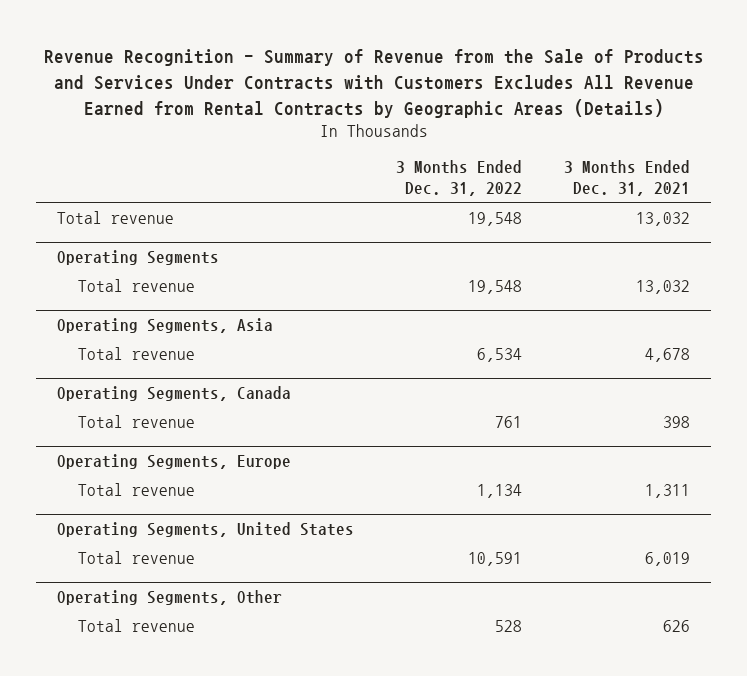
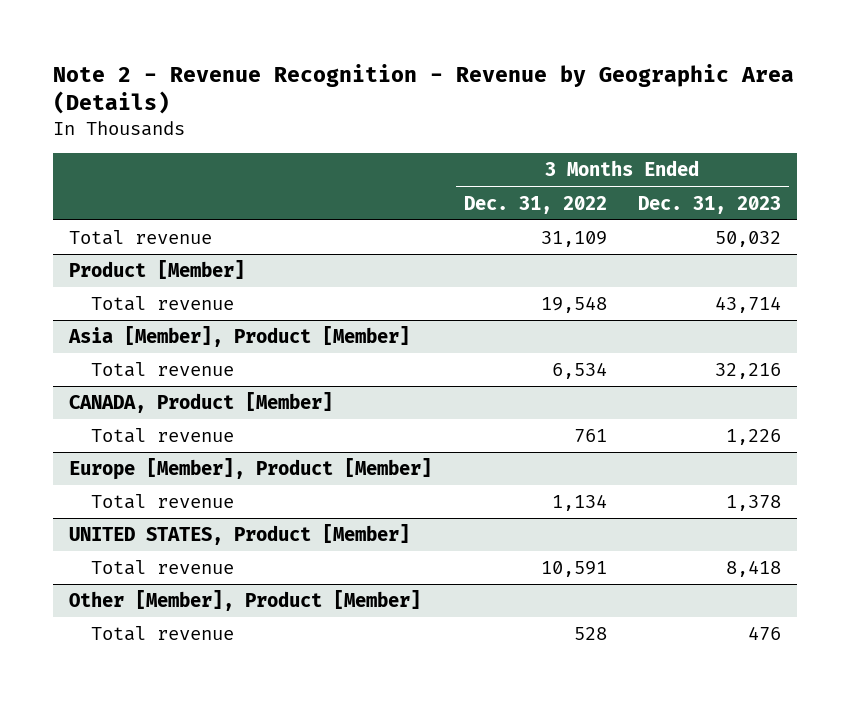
- Revenue Recognition - Summary of Revenue from the Sale of Products and Services Under Contracts with Customers Excludes All Revenue Earned from Rental Contracts by Geographic Areas (Details)
+ Note 2 - Revenue Recognition - Revenue by Geographic Area (Details)
- | 3 Months Ended Dec. 31, 2022 | 3 Months Ended Dec. 31, 2021
+ | 3 Months Ended Dec. 31, 2022 | 3 Months Ended Dec. 31, 2023
- Total revenue | 19,548 | 13,032
- Operating Segments
+ Total revenue | 31,109 | 50,032
+ Product [Member]
- Operating Segments, Asia
+ Asia [Member], Product [Member]
- Operating Segments, Canada
+ CANADA, Product [Member]
- Operating Segments, Europe
+ Europe [Member], Product [Member]
- Operating Segments, United States
+ UNITED STATES, Product [Member]
- Operating Segments, Other
+ Other [Member], Product [Member]

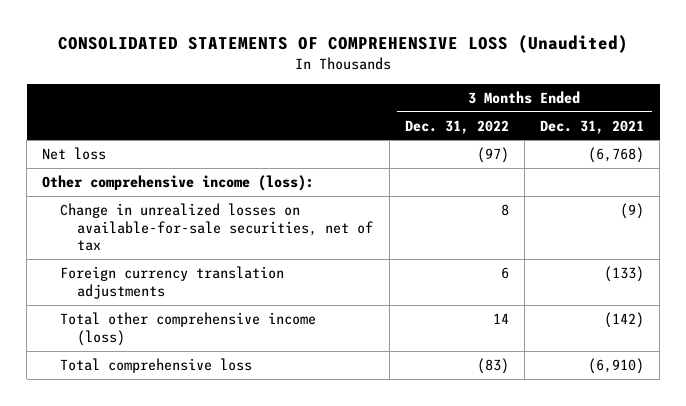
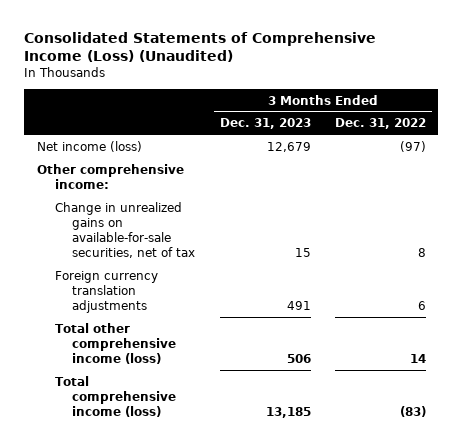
- CONSOLIDATED STATEMENTS OF COMPREHENSIVE LOSS (Unaudited)
+ Consolidated Statements of Comprehensive Income (Loss) (Unaudited)
- | 3 Months Ended Dec. 31, 2022 | 3 Months Ended Dec. 31, 2021
+ | 3 Months Ended Dec. 31, 2023 | 3 Months Ended Dec. 31, 2022
- Net loss | (97) | (6,768)
- Other comprehensive income (loss):
- Change in unrealized losses on available-for-sale securities, net of tax | 8 | (9)
+ Net income (loss) | 12,679 | (97)
+ Other comprehensive income:
+ Change in unrealized gains on available-for-sale securities, net of tax | 15 | 8
- Total comprehensive loss | (83) | (6,910)
+ Total comprehensive income (loss) | 13,185 | (83)

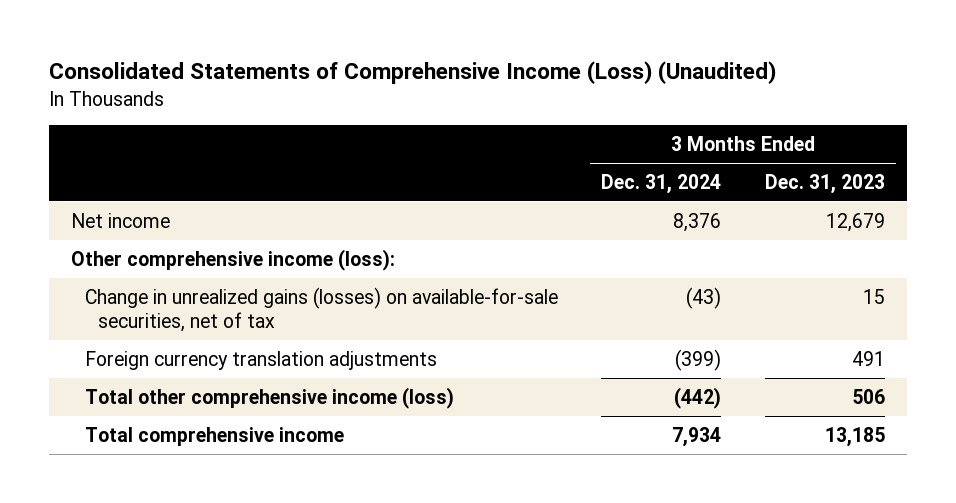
- | 3 Months Ended Dec. 31, 2023 | 3 Months Ended Dec. 31, 2022
+ | 3 Months Ended Dec. 31, 2024 | 3 Months Ended Dec. 31, 2023
- Net income (loss) | 12,679 | (97)
- Other comprehensive income:
- Change in unrealized gains on available-for-sale securities, net of tax | 15 | 8
+ Net income | 8,376 | 12,679
+ Other comprehensive income (loss):
+ Change in unrealized gains (losses) on available-for-sale securities, net of tax | (43) | 15
- Total comprehensive income (loss) | 13,185 | (83)
+ Total comprehensive income | 7,934 | 13,185

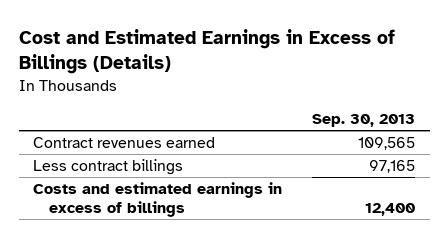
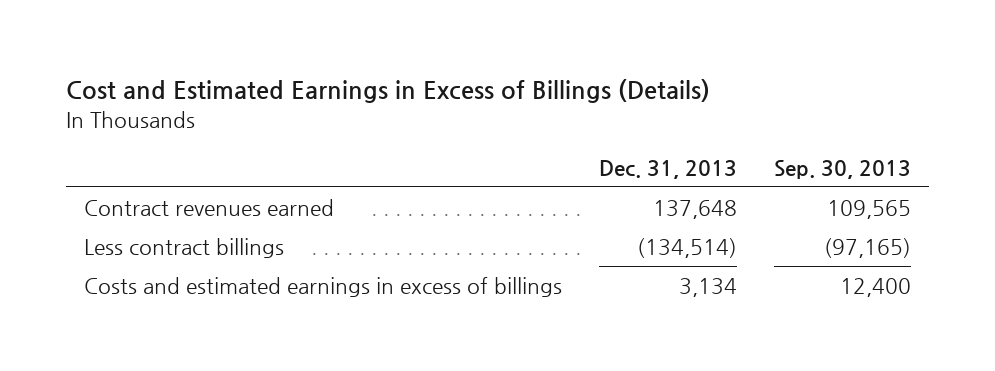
- | Sep. 30, 2013
+ | Dec. 31, 2013 | Sep. 30, 2013
- Less contract billings | 97,165
+ Less contract billings | (134,514) | (97,165)

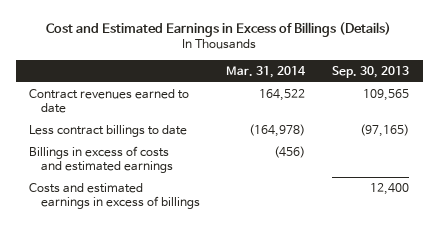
- | Dec. 31, 2013 | Sep. 30, 2013
+ | Mar. 31, 2014 | Sep. 30, 2013
- Contract revenues earned | 137,648 | 109,565
- Less contract billings | (134,514) | (97,165)
+ Contract revenues earned to date | 164,522 | 109,565
+ Less contract billings to date | (164,978) | (97,165)
+ Billings in excess of costs and estimated earnings | (456) |

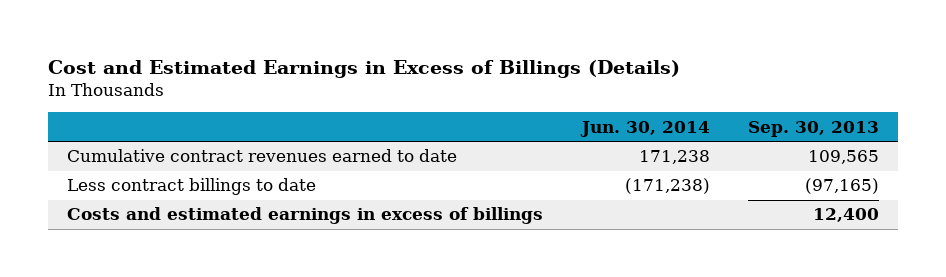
- | Mar. 31, 2014 | Sep. 30, 2013
+ | Jun. 30, 2014 | Sep. 30, 2013
- Contract revenues earned to date | 164,522 | 109,565
+ Cumulative contract revenues earned to date | 171,238 | 109,565
- Billings in excess of costs and estimated earnings | (456) |

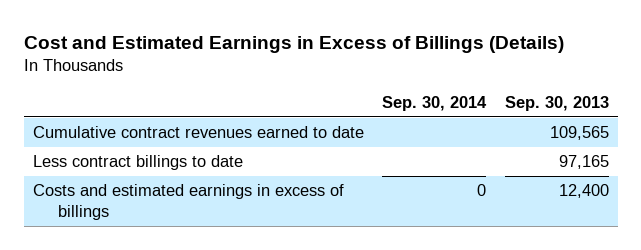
- | Jun. 30, 2014 | Sep. 30, 2013
+ | Sep. 30, 2014 | Sep. 30, 2013
- Less contract billings to date | (171,238) | (97,165)
+ Less contract billings to date | | 97,165

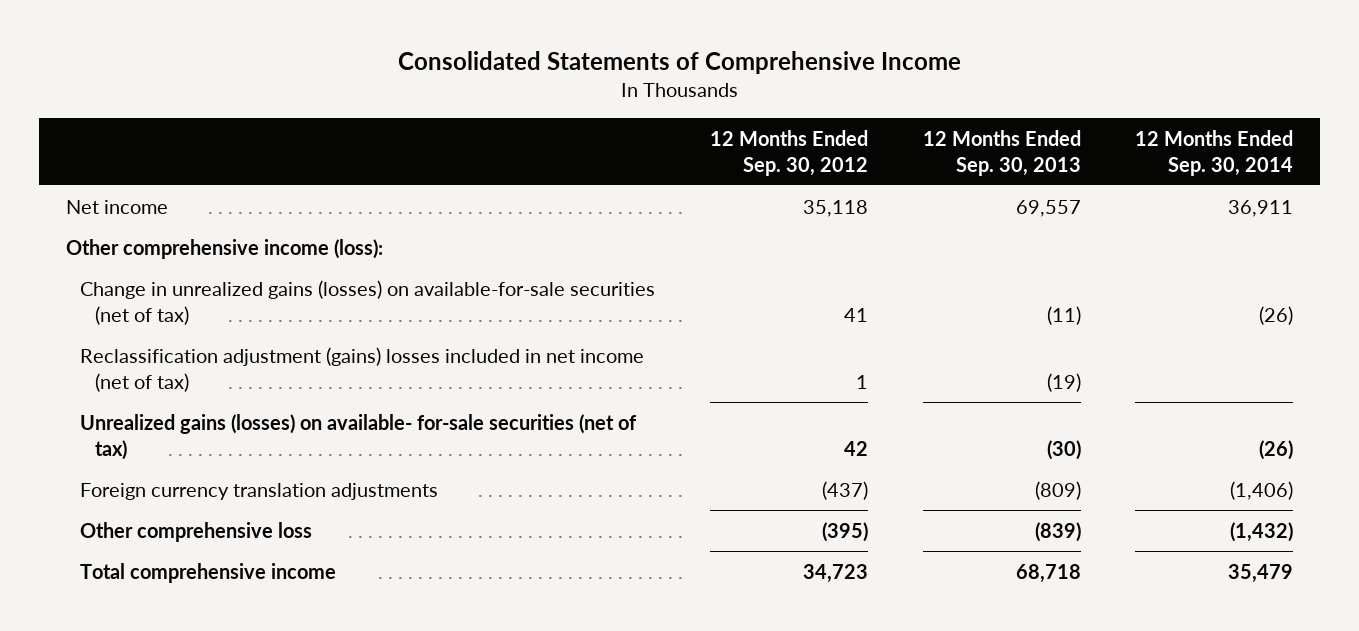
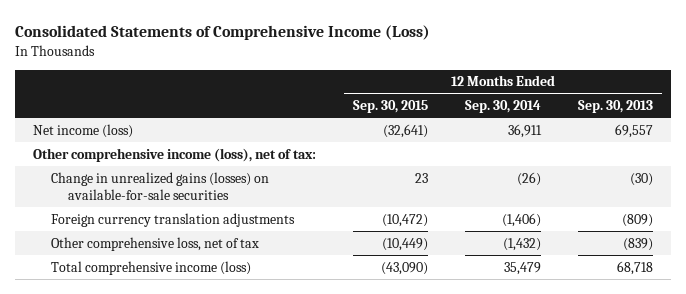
- Consolidated Statements of Comprehensive Income
+ Consolidated Statements of Comprehensive Income (Loss)
- | 12 Months Ended Sep. 30, 2012 | 12 Months Ended Sep. 30, 2013 | 12 Months Ended Sep. 30, 2014
+ | 12 Months Ended Sep. 30, 2015 | 12 Months Ended Sep. 30, 2014 | 12 Months Ended Sep. 30, 2013
- Net income | 35,118 | 69,557 | 36,911
- Other comprehensive income (loss):
- Change in unrealized gains (losses) on available-for-sale securities (net of tax) | 41 | (11) | (26)
- Reclassification adjustment (gains) losses included in net income (net of tax) | 1 | (19) |
- Unrealized gains (losses) on available- for-sale securities (net of tax) | 42 | (30) | (26)
+ Net income (loss) | (32,641) | 36,911 | 69,557
+ Other comprehensive income (loss), net of tax:
+ Change in unrealized gains (losses) on available-for-sale securities | 23 | (26) | (30)
- Other comprehensive loss | (395) | (839) | (1,432)
- Total comprehensive income | 34,723 | 68,718 | 35,479
+ Other comprehensive loss, net of tax | (10,449) | (1,432) | (839)
+ Total comprehensive income (loss) | (43,090) | 35,479 | 68,718

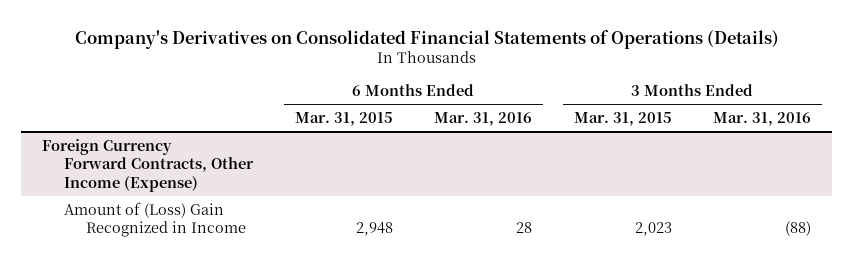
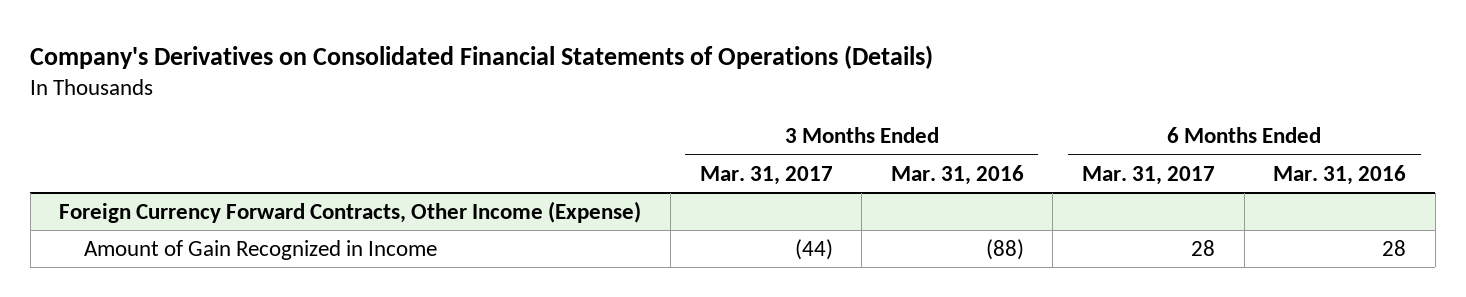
- | 6 Months Ended Mar. 31, 2015 | 6 Months Ended Mar. 31, 2016 | 3 Months Ended Mar. 31, 2015 | 3 Months Ended Mar. 31, 2016
+ | 3 Months Ended Mar. 31, 2017 | 3 Months Ended Mar. 31, 2016 | 6 Months Ended Mar. 31, 2017 | 6 Months Ended Mar. 31, 2016
@ Foreign Currency Forward Contracts, Other Income (Expense)
- Amount of (Loss) Gain Recognized in Income | 2,948 | 28 | 2,023 | (88)
+ Amount of Gain Recognized in Income | (44) | (88) | 28 | 28

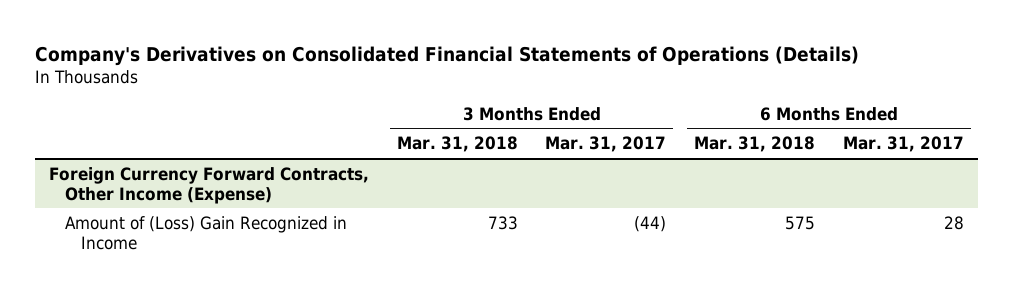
- | 3 Months Ended Mar. 31, 2017 | 3 Months Ended Mar. 31, 2016 | 6 Months Ended Mar. 31, 2017 | 6 Months Ended Mar. 31, 2016
+ | 3 Months Ended Mar. 31, 2018 | 3 Months Ended Mar. 31, 2017 | 6 Months Ended Mar. 31, 2018 | 6 Months Ended Mar. 31, 2017
@ Foreign Currency Forward Contracts, Other Income (Expense)
- Amount of Gain Recognized in Income | (44) | (88) | 28 | 28
+ Amount of (Loss) Gain Recognized in Income | 733 | (44) | 575 | 28

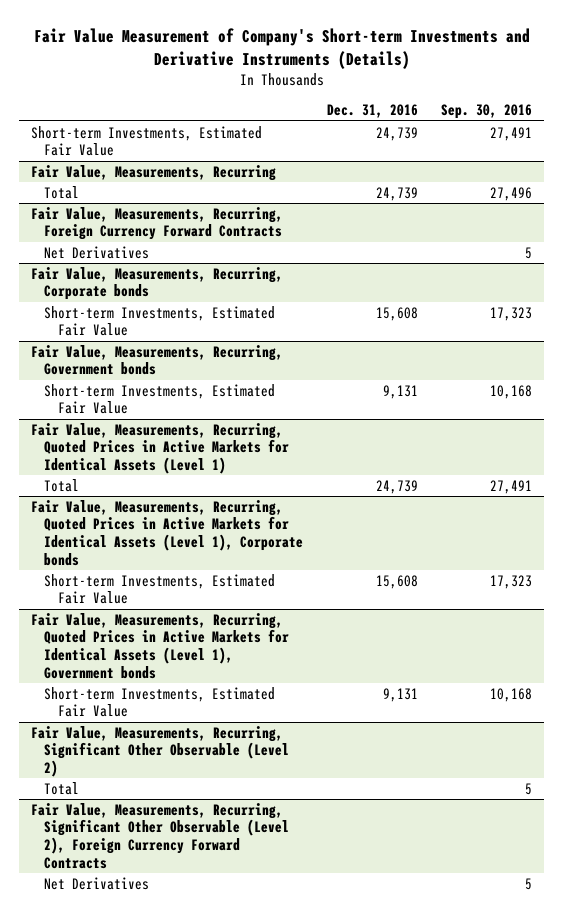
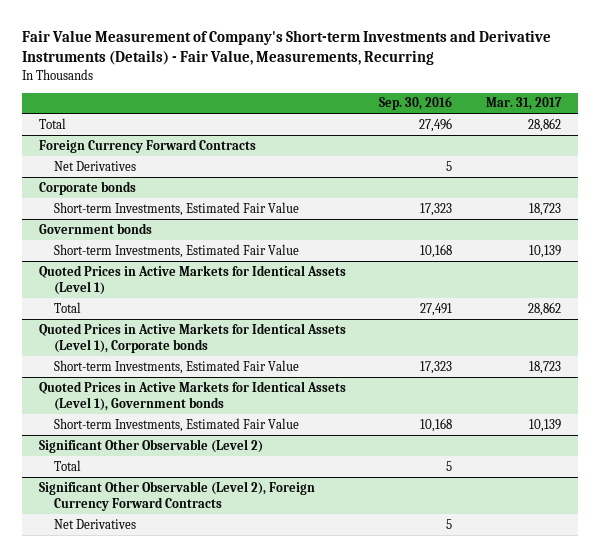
- Fair Value Measurement of Company's Short-term Investments and Derivative Instruments (Details)
+ Fair Value Measurement of Company's Short-term Investments and Derivative Instruments (Details) - Fair Value, Measurements, Recurring
- | Dec. 31, 2016 | Sep. 30, 2016
+ | Sep. 30, 2016 | Mar. 31, 2017
- Short-term Investments, Estimated Fair Value | 24,739 | 27,491
- Fair Value, Measurements, Recurring
- Fair Value, Measurements, Recurring, Foreign Currency Forward Contracts
+ Foreign Currency Forward Contracts
- Fair Value, Measurements, Recurring, Corporate bonds
+ Corporate bonds
- Fair Value, Measurements, Recurring, Government bonds
+ Government bonds
- Fair Value, Measurements, Recurring, Quoted Prices in Active Markets for Identical Assets (Level 1)
+ Quoted Prices in Active Markets for Identical Assets (Level 1)
- Fair Value, Measurements, Recurring, Quoted Prices in Active Markets for Identical Assets (Level 1), Corporate bonds
+ Quoted Prices in Active Markets for Identical Assets (Level 1), Corporate bonds
- Fair Value, Measurements, Recurring, Quoted Prices in Active Markets for Identical Assets (Level 1), Government bonds
+ Quoted Prices in Active Markets for Identical Assets (Level 1), Government bonds
- Fair Value, Measurements, Recurring, Significant Other Observable (Level 2)
+ Significant Other Observable (Level 2)
- Fair Value, Measurements, Recurring, Significant Other Observable (Level 2), Foreign Currency Forward Contracts
+ Significant Other Observable (Level 2), Foreign Currency Forward Contracts

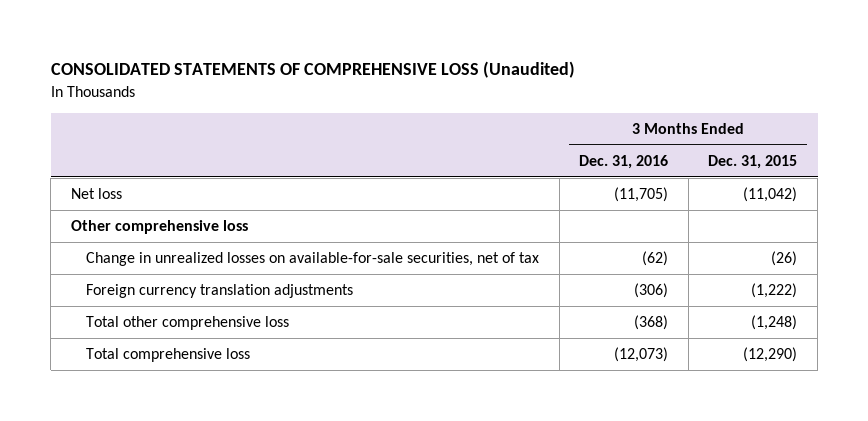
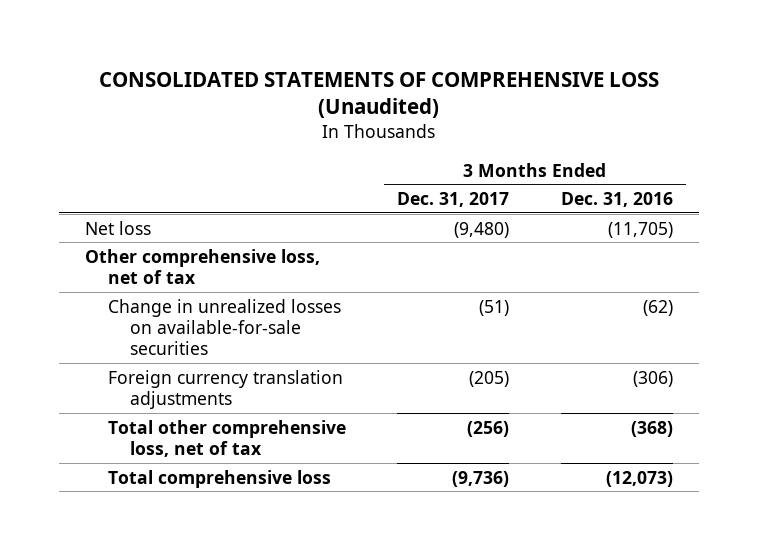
- | 3 Months Ended Dec. 31, 2016 | 3 Months Ended Dec. 31, 2015
+ | 3 Months Ended Dec. 31, 2017 | 3 Months Ended Dec. 31, 2016
- Other comprehensive loss
- Change in unrealized losses on available-for-sale securities, net of tax | (62) | (26)
+ Other comprehensive loss, net of tax
+ Change in unrealized losses on available-for-sale securities | (51) | (62)
- Total other comprehensive loss | (368) | (1,248)
+ Total other comprehensive loss, net of tax | (256) | (368)

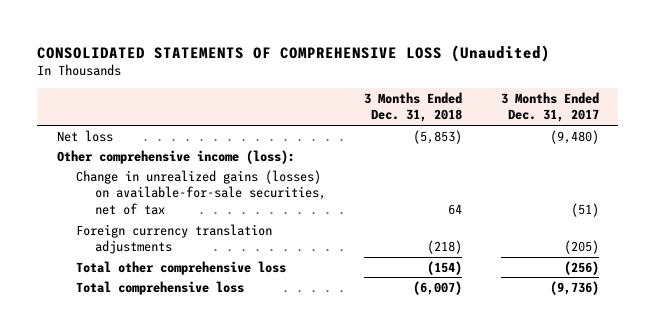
- | 3 Months Ended Dec. 31, 2017 | 3 Months Ended Dec. 31, 2016
+ | 3 Months Ended Dec. 31, 2018 | 3 Months Ended Dec. 31, 2017
- Other comprehensive loss, net of tax
- Change in unrealized losses on available-for-sale securities | (51) | (62)
+ Other comprehensive income (loss):
+ Change in unrealized gains (losses) on available-for-sale securities, net of tax | 64 | (51)
- Total other comprehensive loss, net of tax | (256) | (368)
+ Total other comprehensive loss | (154) | (256)

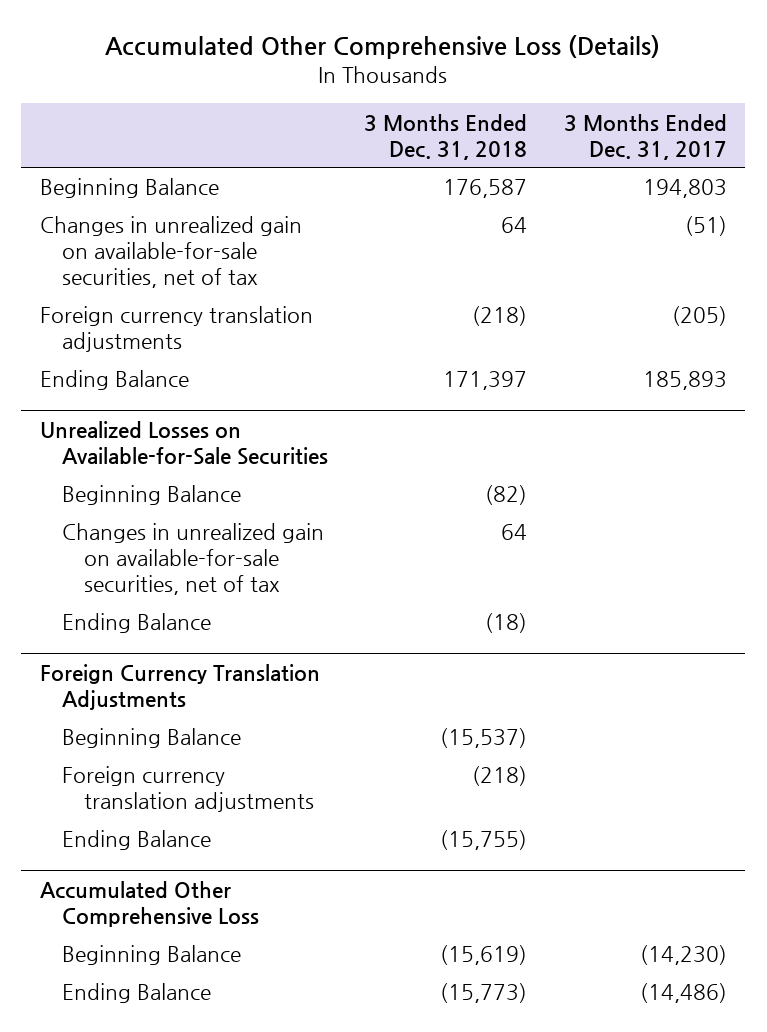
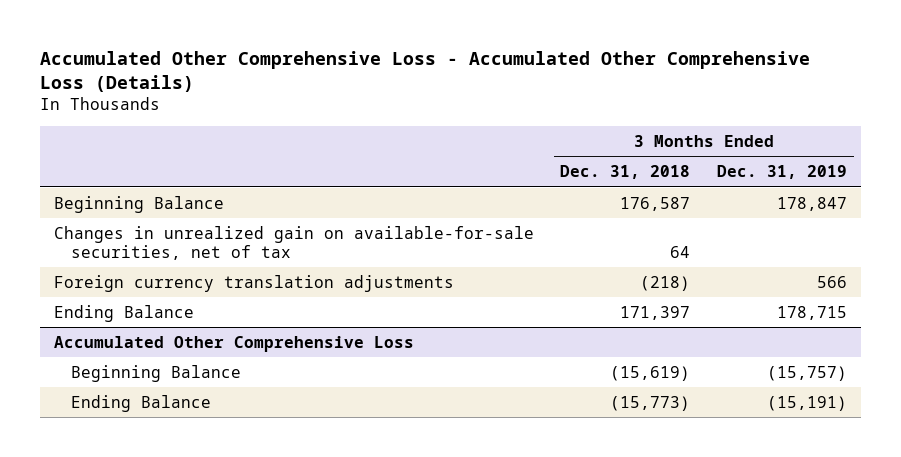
- Accumulated Other Comprehensive Loss (Details)
+ Accumulated Other Comprehensive Loss - Accumulated Other Comprehensive Loss (Details)
- | 3 Months Ended Dec. 31, 2018 | 3 Months Ended Dec. 31, 2017
+ | 3 Months Ended Dec. 31, 2018 | 3 Months Ended Dec. 31, 2019
- Unrealized Losses on Available-for-Sale Securities
- Beginning Balance | (82) |
- Changes in unrealized gain on available-for-sale securities, net of tax | 64 |
- Ending Balance | (18) |
- Foreign Currency Translation Adjustments
- Beginning Balance | (15,537) |
- Foreign currency translation adjustments | (218) |
- Ending Balance | (15,755) |

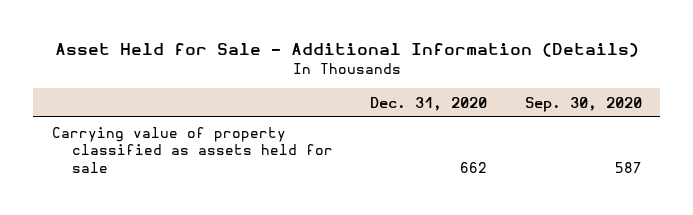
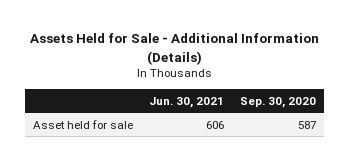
- Asset Held for Sale - Additional Information (Details)
+ Assets Held for Sale - Additional Information (Details)
- | Dec. 31, 2020 | Sep. 30, 2020
+ | Jun. 30, 2021 | Sep. 30, 2020
- Carrying value of property classified as assets held for sale | 662 | 587
+ Asset held for sale | 606 | 587

